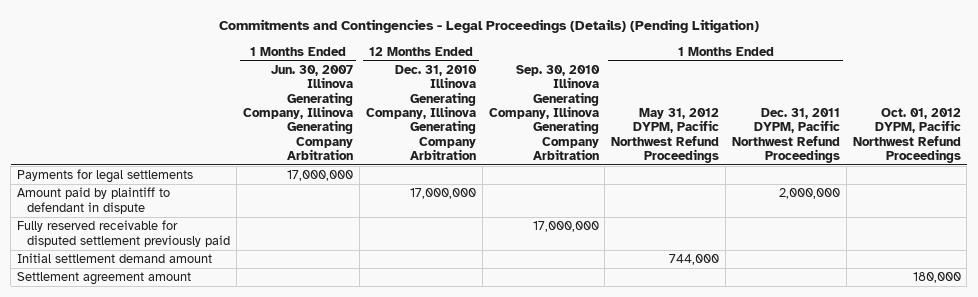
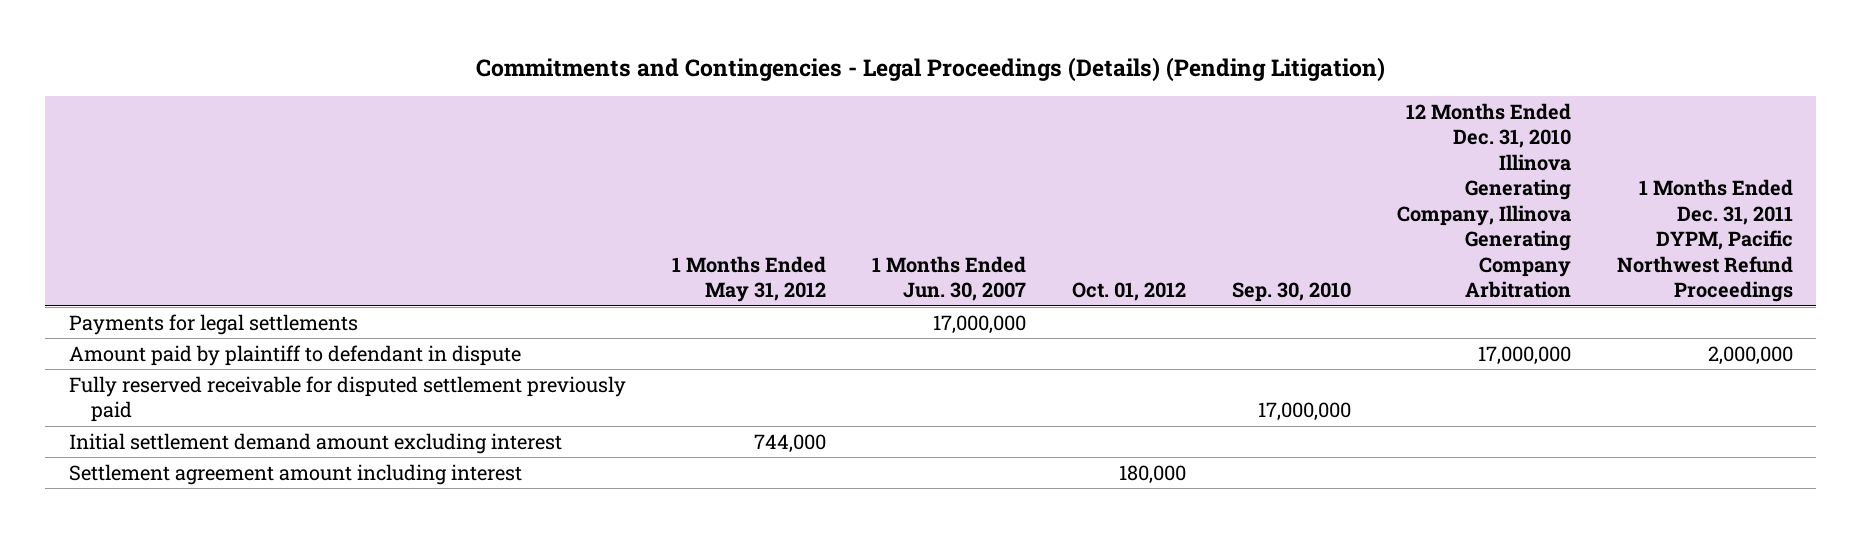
- | 1 Months Ended Jun. 30, 2007 Illinova Generating Company, Illinova Generating Company Arbitration | 12 Months Ended Dec. 31, 2010 Illinova Generating Company, Illinova Generating Company Arbitration | Sep. 30, 2010 Illinova Generating Company, Illinova Generating Company Arbitration | 1 Months Ended May 31, 2012 DYPM, Pacific Northwest Refund Proceedings | 1 Months Ended Dec. 31, 2011 DYPM, Pacific Northwest Refund Proceedings | Oct. 01, 2012 DYPM, Pacific Northwest Refund Proceedings
+ | 1 Months Ended May 31, 2012 | 1 Months Ended Jun. 30, 2007 | Oct. 01, 2012 | Sep. 30, 2010 | 12 Months Ended Dec. 31, 2010 Illinova Generating Company, Illinova Generating Company Arbitration | 1 Months Ended Dec. 31, 2011 DYPM, Pacific Northwest Refund Proceedings
- Initial settlement demand amount | | | | 744,000 | |
- Settlement agreement amount | | | | | | 180,000
+ Initial settlement demand amount excluding interest | 744,000 | | | | |
+ Settlement agreement amount including interest | | | 180,000 | | |

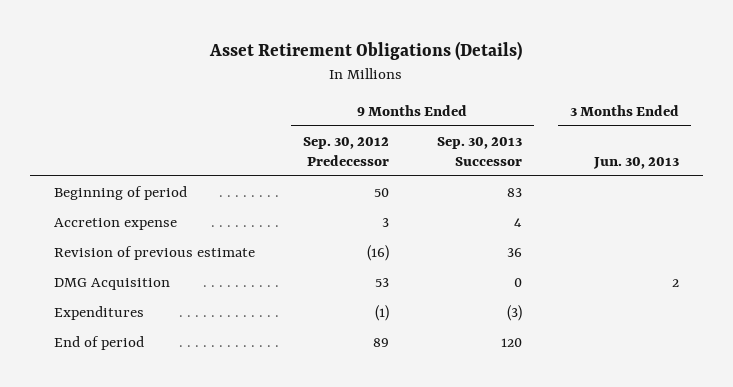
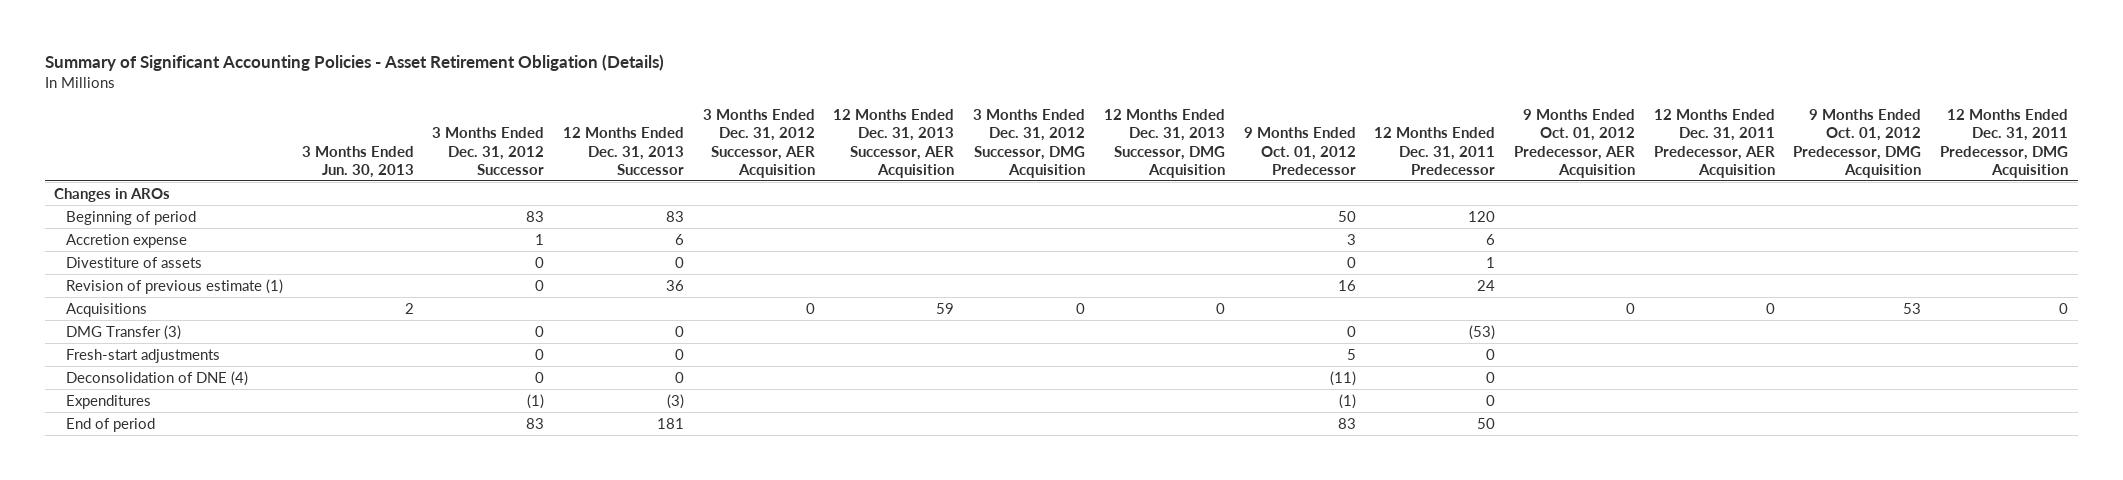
- Asset Retirement Obligations (Details)
+ Summary of Significant Accounting Policies - Asset Retirement Obligation (Details)
- | 9 Months Ended Sep. 30, 2012 Predecessor | 9 Months Ended Sep. 30, 2013 Successor | 3 Months Ended Jun. 30, 2013
+ | 3 Months Ended Jun. 30, 2013 | 3 Months Ended Dec. 31, 2012 Successor | 12 Months Ended Dec. 31, 2013 Successor | 3 Months Ended Dec. 31, 2012 Successor, AER Acquisition | 12 Months Ended Dec. 31, 2013 Successor, AER Acquisition | 3 Months Ended Dec. 31, 2012 Successor, DMG Acquisition | 12 Months Ended Dec. 31, 2013 Successor, DMG Acquisition | 9 Months Ended Oct. 01, 2012 Predecessor | 12 Months Ended Dec. 31, 2011 Predecessor | 9 Months Ended Oct. 01, 2012 Predecessor, AER Acquisition | 12 Months Ended Dec. 31, 2011 Predecessor, AER Acquisition | 9 Months Ended Oct. 01, 2012 Predecessor, DMG Acquisition | 12 Months Ended Dec. 31, 2011 Predecessor, DMG Acquisition
+ Changes in AROs
- Revision of previous estimate | (16) | 36 |
- DMG Acquisition | 53 | 0 | 2
+ Divestiture of assets | | 0 | 0 | | | | | 0 | 1 | | | |
+ Revision of previous estimate (1) | | 0 | 36 | | | | | 16 | 24 | | | |
+ Acquisitions | 2 | | | 0 | 59 | 0 | 0 | | | 0 | 0 | 53 | 0
+ DMG Transfer (3) | | 0 | 0 | | | | | 0 | (53) | | | |
+ Fresh-start adjustments | | 0 | 0 | | | | | 5 | 0 | | | |
+ Deconsolidation of DNE (4) | | 0 | 0 | | | | | (11) | 0 | | | |

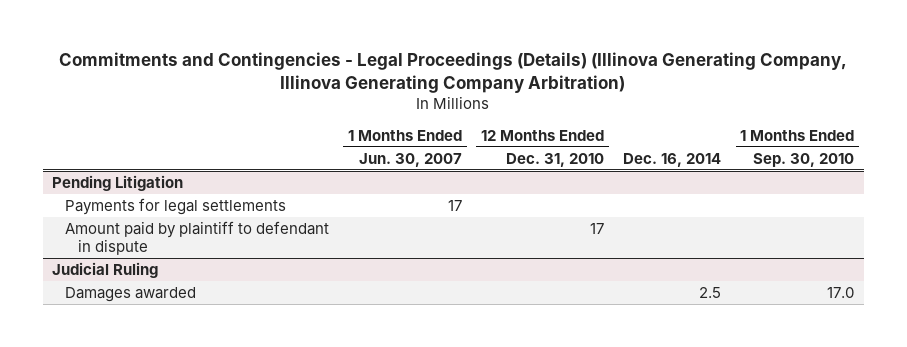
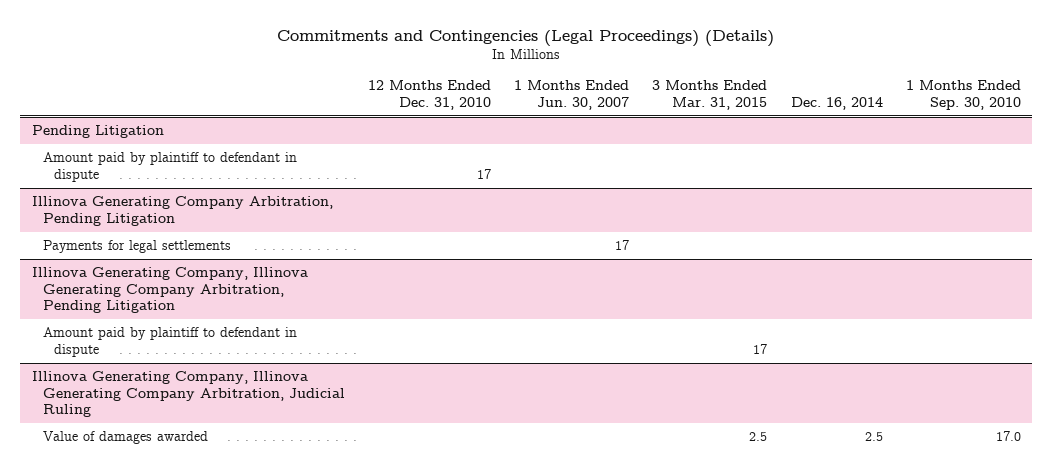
- Commitments and Contingencies - Legal Proceedings (Details) (Illinova Generating Company, Illinova Generating Company Arbitration)
+ Commitments and Contingencies (Legal Proceedings) (Details)
- | 1 Months Ended Jun. 30, 2007 | 12 Months Ended Dec. 31, 2010 | Dec. 16, 2014 | 1 Months Ended Sep. 30, 2010
+ | 12 Months Ended Dec. 31, 2010 | 1 Months Ended Jun. 30, 2007 | 3 Months Ended Mar. 31, 2015 | Dec. 16, 2014 | 1 Months Ended Sep. 30, 2010
@ Pending Litigation
- Payments for legal settlements | 17 | | |
- Judicial Ruling
- Damages awarded | | | 2.5 | 17.0
+ Illinova Generating Company Arbitration, Pending Litigation
+ Payments for legal settlements | | 17 | | |
+ Illinova Generating Company, Illinova Generating Company Arbitration, Pending Litigation
+ Amount paid by plaintiff to defendant in dispute | | | 17 | |
+ Illinova Generating Company, Illinova Generating Company Arbitration, Judicial Ruling
+ Value of damages awarded | | | 2.5 | 2.5 | 17.0

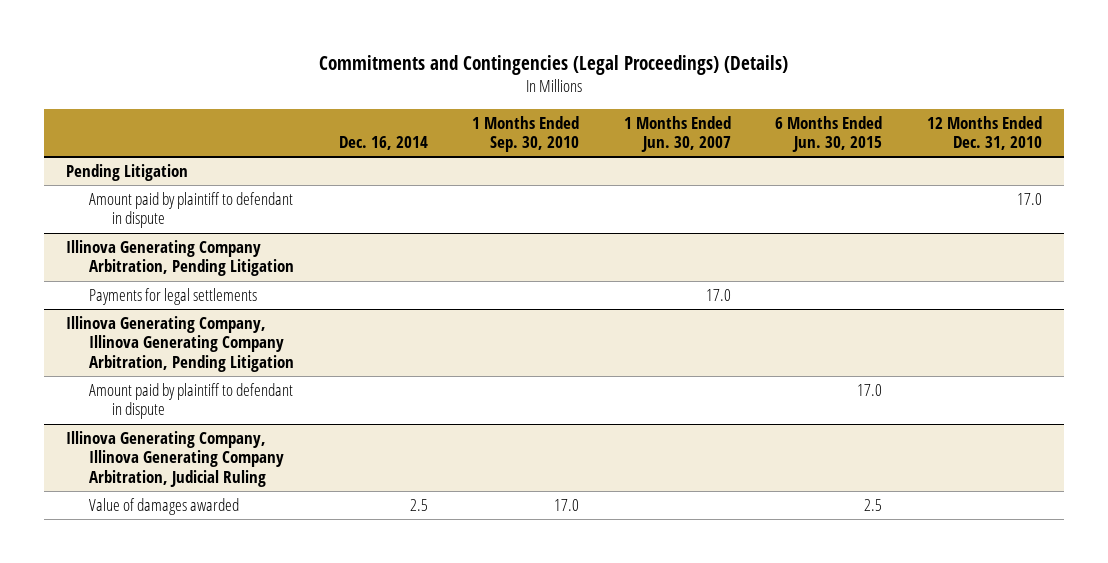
- | 12 Months Ended Dec. 31, 2010 | 1 Months Ended Jun. 30, 2007 | 3 Months Ended Mar. 31, 2015 | Dec. 16, 2014 | 1 Months Ended Sep. 30, 2010
+ | Dec. 16, 2014 | 1 Months Ended Sep. 30, 2010 | 1 Months Ended Jun. 30, 2007 | 6 Months Ended Jun. 30, 2015 | 12 Months Ended Dec. 31, 2010
@ Pending Litigation
- Amount paid by plaintiff to defendant in dispute | 17 | | | |
+ Amount paid by plaintiff to defendant in dispute | | | | | 17.0
@ Illinova Generating Company Arbitration, Pending Litigation
- Payments for legal settlements | | 17 | | |
+ Payments for legal settlements | | | 17.0 | |

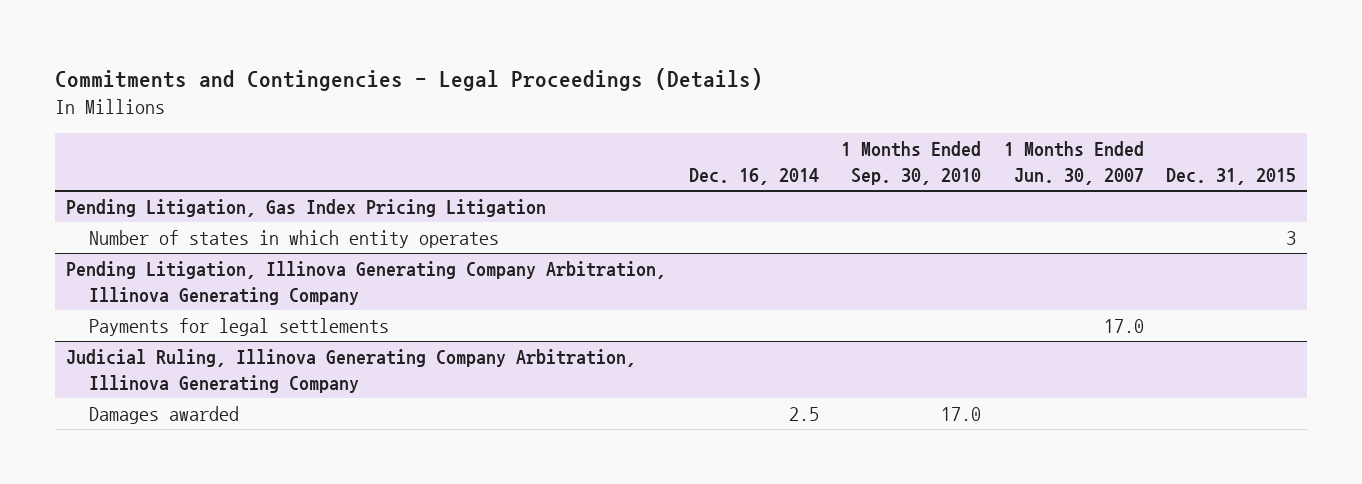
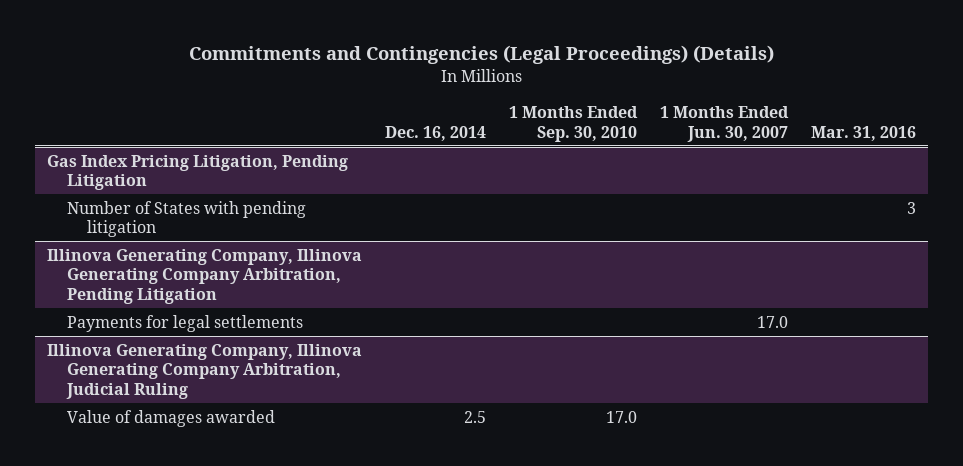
- Commitments and Contingencies - Legal Proceedings (Details)
+ Commitments and Contingencies (Legal Proceedings) (Details)
- | Dec. 16, 2014 | 1 Months Ended Sep. 30, 2010 | 1 Months Ended Jun. 30, 2007 | Dec. 31, 2015
+ | Dec. 16, 2014 | 1 Months Ended Sep. 30, 2010 | 1 Months Ended Jun. 30, 2007 | Mar. 31, 2016
- Pending Litigation, Gas Index Pricing Litigation
- Number of states in which entity operates | | | | 3
- Pending Litigation, Illinova Generating Company Arbitration, Illinova Generating Company
+ Gas Index Pricing Litigation, Pending Litigation
+ Number of States with pending litigation | | | | 3
+ Illinova Generating Company, Illinova Generating Company Arbitration, Pending Litigation
- Judicial Ruling, Illinova Generating Company Arbitration, Illinova Generating Company
- Damages awarded | 2.5 | 17.0 | |
+ Illinova Generating Company, Illinova Generating Company Arbitration, Judicial Ruling
+ Value of damages awarded | 2.5 | 17.0 | |

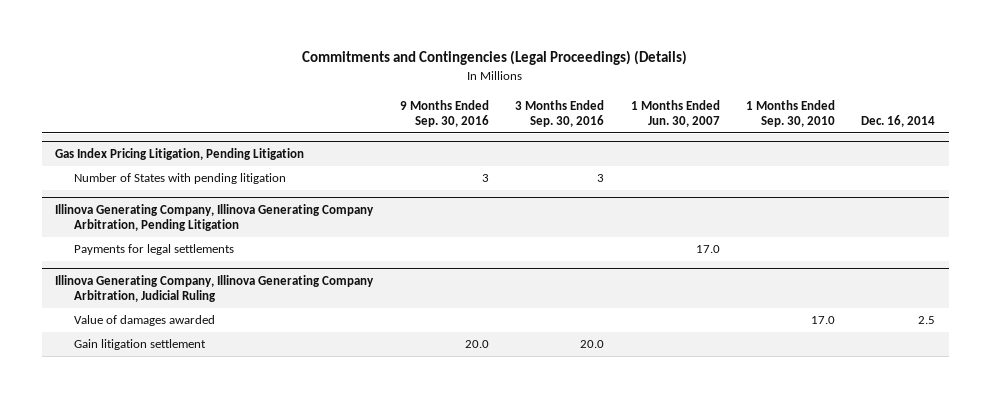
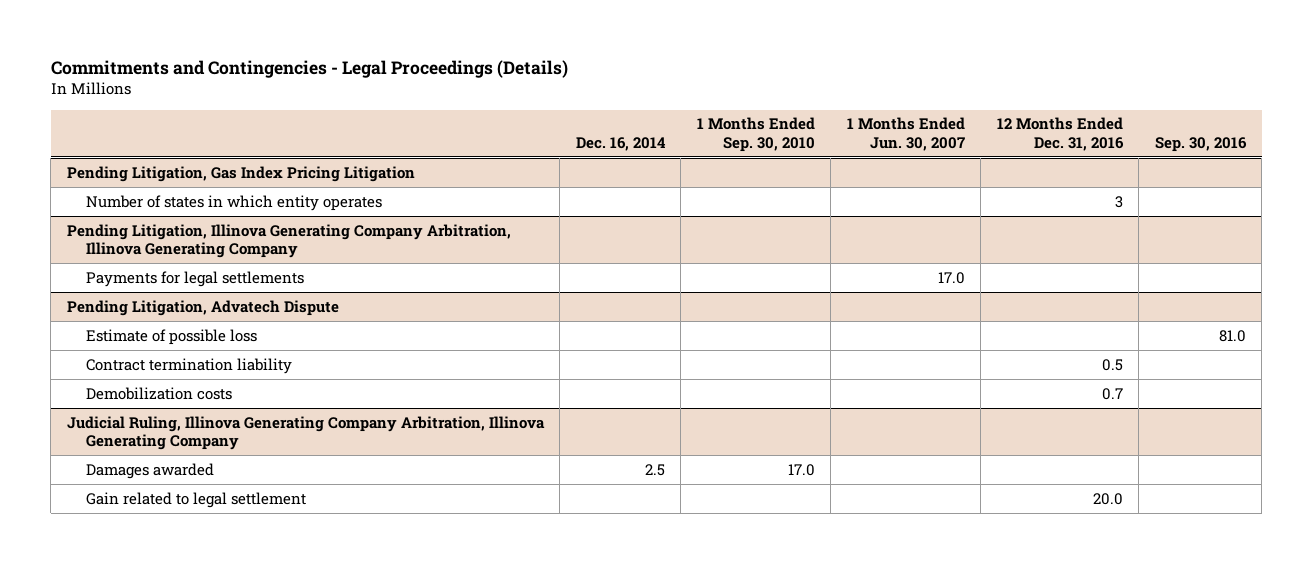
- Commitments and Contingencies (Legal Proceedings) (Details)
+ Commitments and Contingencies - Legal Proceedings (Details)
- | 9 Months Ended Sep. 30, 2016 | 3 Months Ended Sep. 30, 2016 | 1 Months Ended Jun. 30, 2007 | 1 Months Ended Sep. 30, 2010 | Dec. 16, 2014
+ | Dec. 16, 2014 | 1 Months Ended Sep. 30, 2010 | 1 Months Ended Jun. 30, 2007 | 12 Months Ended Dec. 31, 2016 | Sep. 30, 2016
- Gas Index Pricing Litigation, Pending Litigation
- Number of States with pending litigation | 3 | 3 | | |
- Illinova Generating Company, Illinova Generating Company Arbitration, Pending Litigation
+ Pending Litigation, Gas Index Pricing Litigation
+ Number of states in which entity operates | | | | 3 |
+ Pending Litigation, Illinova Generating Company Arbitration, Illinova Generating Company
- Illinova Generating Company, Illinova Generating Company Arbitration, Judicial Ruling
- Value of damages awarded | | | | 17.0 | 2.5
- Gain litigation settlement | 20.0 | 20.0 | | |
+ Pending Litigation, Advatech Dispute
+ Estimate of possible loss | | | | | 81.0
+ Contract termination liability | | | | 0.5 |
+ Demobilization costs | | | | 0.7 |
+ Judicial Ruling, Illinova Generating Company Arbitration, Illinova Generating Company
+ Damages awarded | 2.5 | 17.0 | | |
+ Gain related to legal settlement | | | | 20.0 |

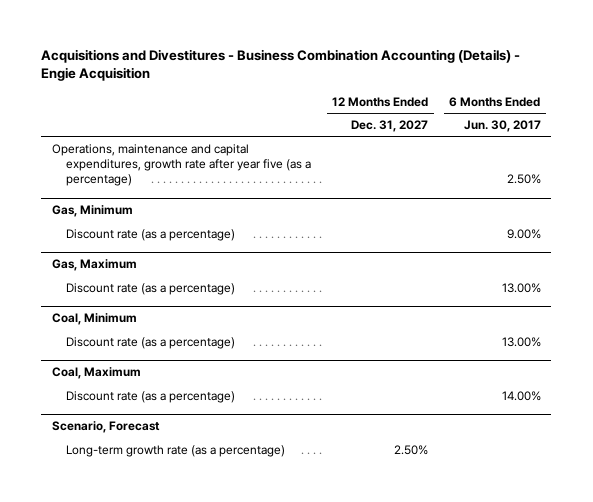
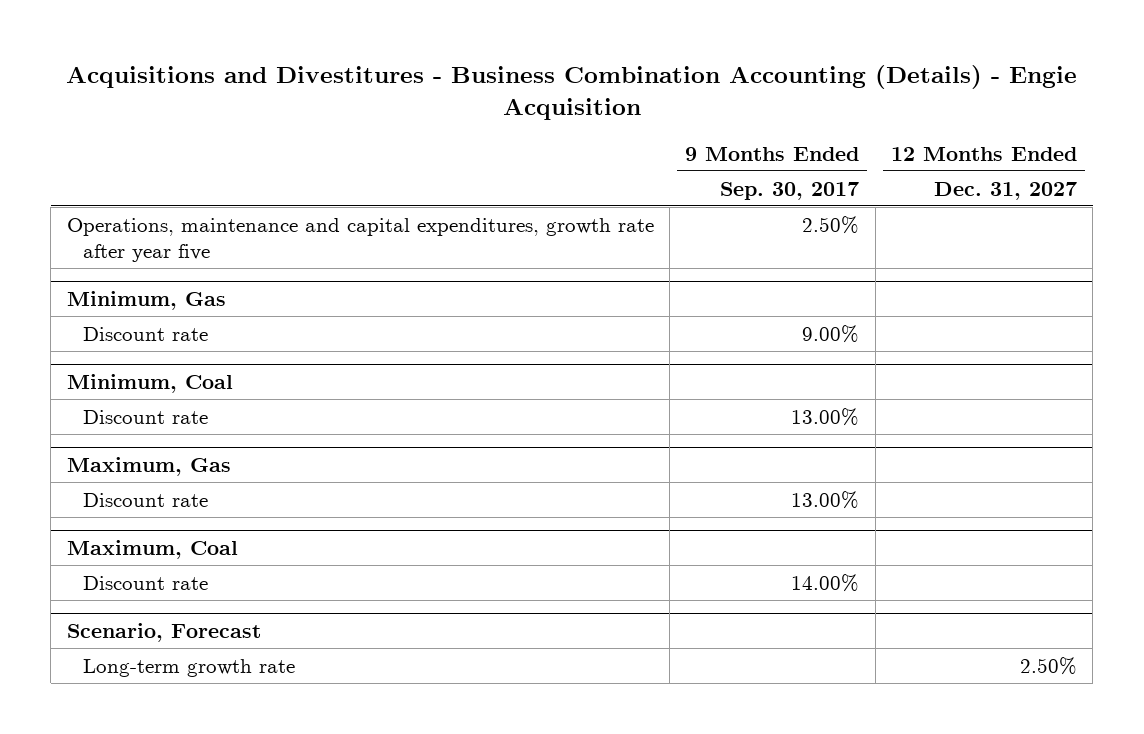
- | 12 Months Ended Dec. 31, 2027 | 6 Months Ended Jun. 30, 2017
+ | 9 Months Ended Sep. 30, 2017 | 12 Months Ended Dec. 31, 2027
- Operations, maintenance and capital expenditures, growth rate after year five (as a percentage) | | 2.50%
- Gas, Minimum
- Discount rate (as a percentage) | | 9.00%
- Gas, Maximum
- Discount rate (as a percentage) | | 13.00%
- Coal, Minimum
- Discount rate (as a percentage) | | 13.00%
- Coal, Maximum
- Discount rate (as a percentage) | | 14.00%
+ Operations, maintenance and capital expenditures, growth rate after year five | 2.50% |
+ Minimum, Gas
+ Discount rate | 9.00% |
+ Minimum, Coal
+ Discount rate | 13.00% |
+ Maximum, Gas
+ Discount rate | 13.00% |
+ Maximum, Coal
+ Discount rate | 14.00% |
@ Scenario, Forecast
- Long-term growth rate (as a percentage) | 2.50% |
+ Long-term growth rate | | 2.50%

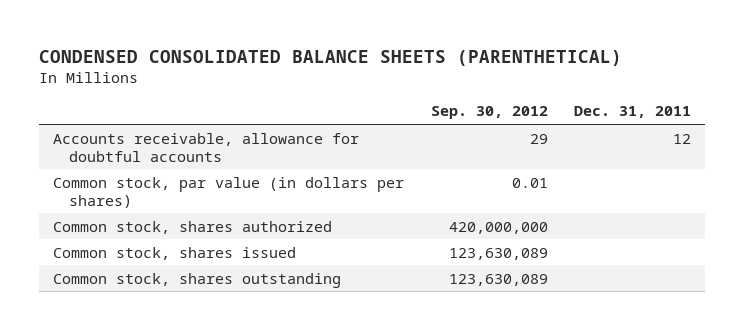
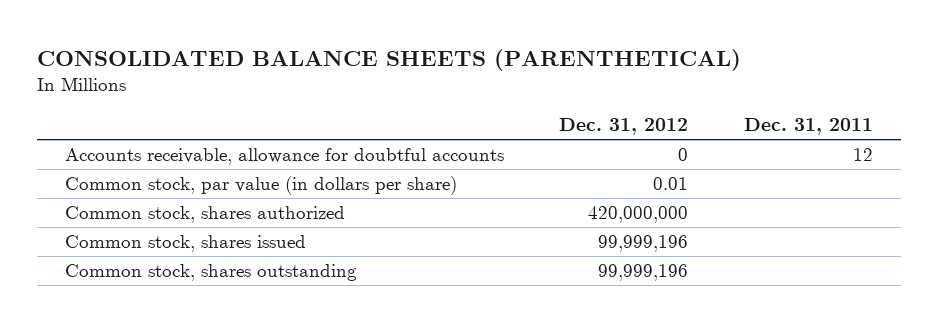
- CONDENSED CONSOLIDATED BALANCE SHEETS (PARENTHETICAL)
+ CONSOLIDATED BALANCE SHEETS (PARENTHETICAL)
- | Sep. 30, 2012 | Dec. 31, 2011
+ | Dec. 31, 2012 | Dec. 31, 2011
- Common stock, par value (in dollars per shares) | 0.01 |
+ Common stock, par value (in dollars per share) | 0.01 |

